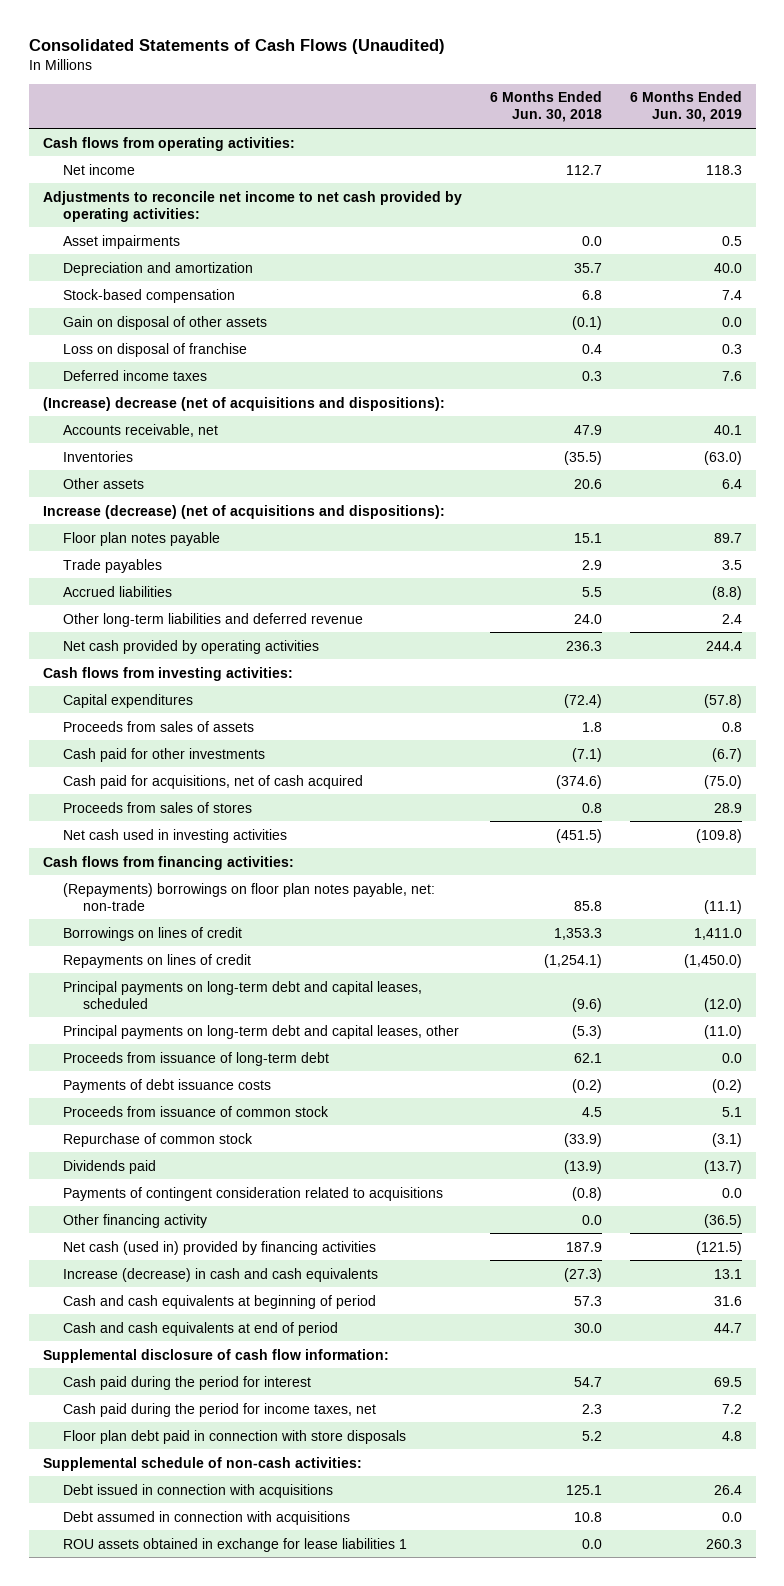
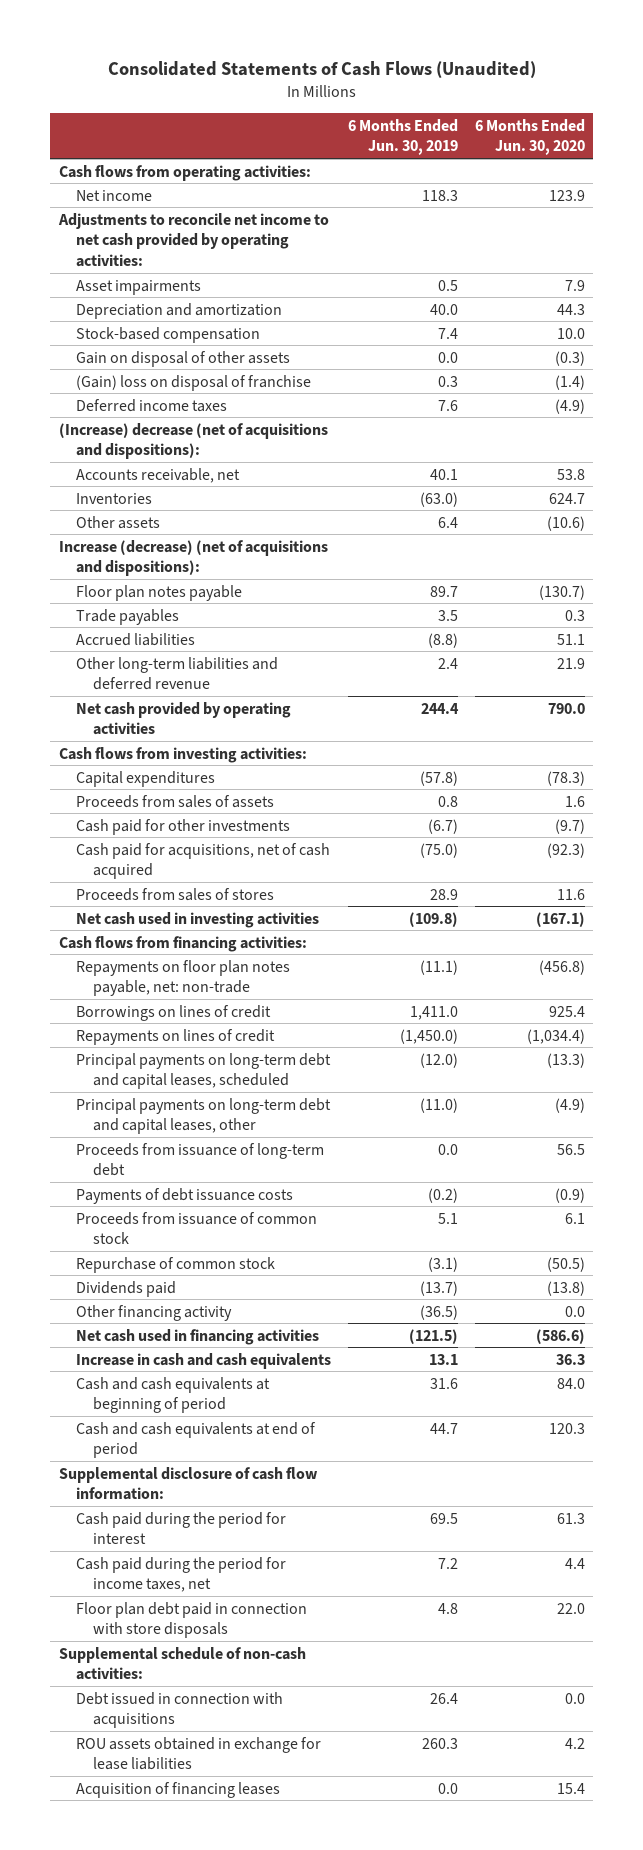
- | 6 Months Ended Jun. 30, 2018 | 6 Months Ended Jun. 30, 2019
+ | 6 Months Ended Jun. 30, 2019 | 6 Months Ended Jun. 30, 2020
- Loss on disposal of franchise | 0.4 | 0.3
+ (Gain) loss on disposal of franchise | 0.3 | (1.4)
- (Repayments) borrowings on floor plan notes payable, net: non-trade | 85.8 | (11.1)
+ Repayments on floor plan notes payable, net: non-trade | (11.1) | (456.8)
- Payments of contingent consideration related to acquisitions | (0.8) | 0.0
- Net cash (used in) provided by financing activities | 187.9 | (121.5)
- Increase (decrease) in cash and cash equivalents | (27.3) | 13.1
+ Net cash used in financing activities | (121.5) | (586.6)
+ Increase in cash and cash equivalents | 13.1 | 36.3
- Debt assumed in connection with acquisitions | 10.8 | 0.0
- ROU assets obtained in exchange for lease liabilities 1 | 0.0 | 260.3
+ ROU assets obtained in exchange for lease liabilities | 260.3 | 4.2
+ Acquisition of financing leases | 0.0 | 15.4

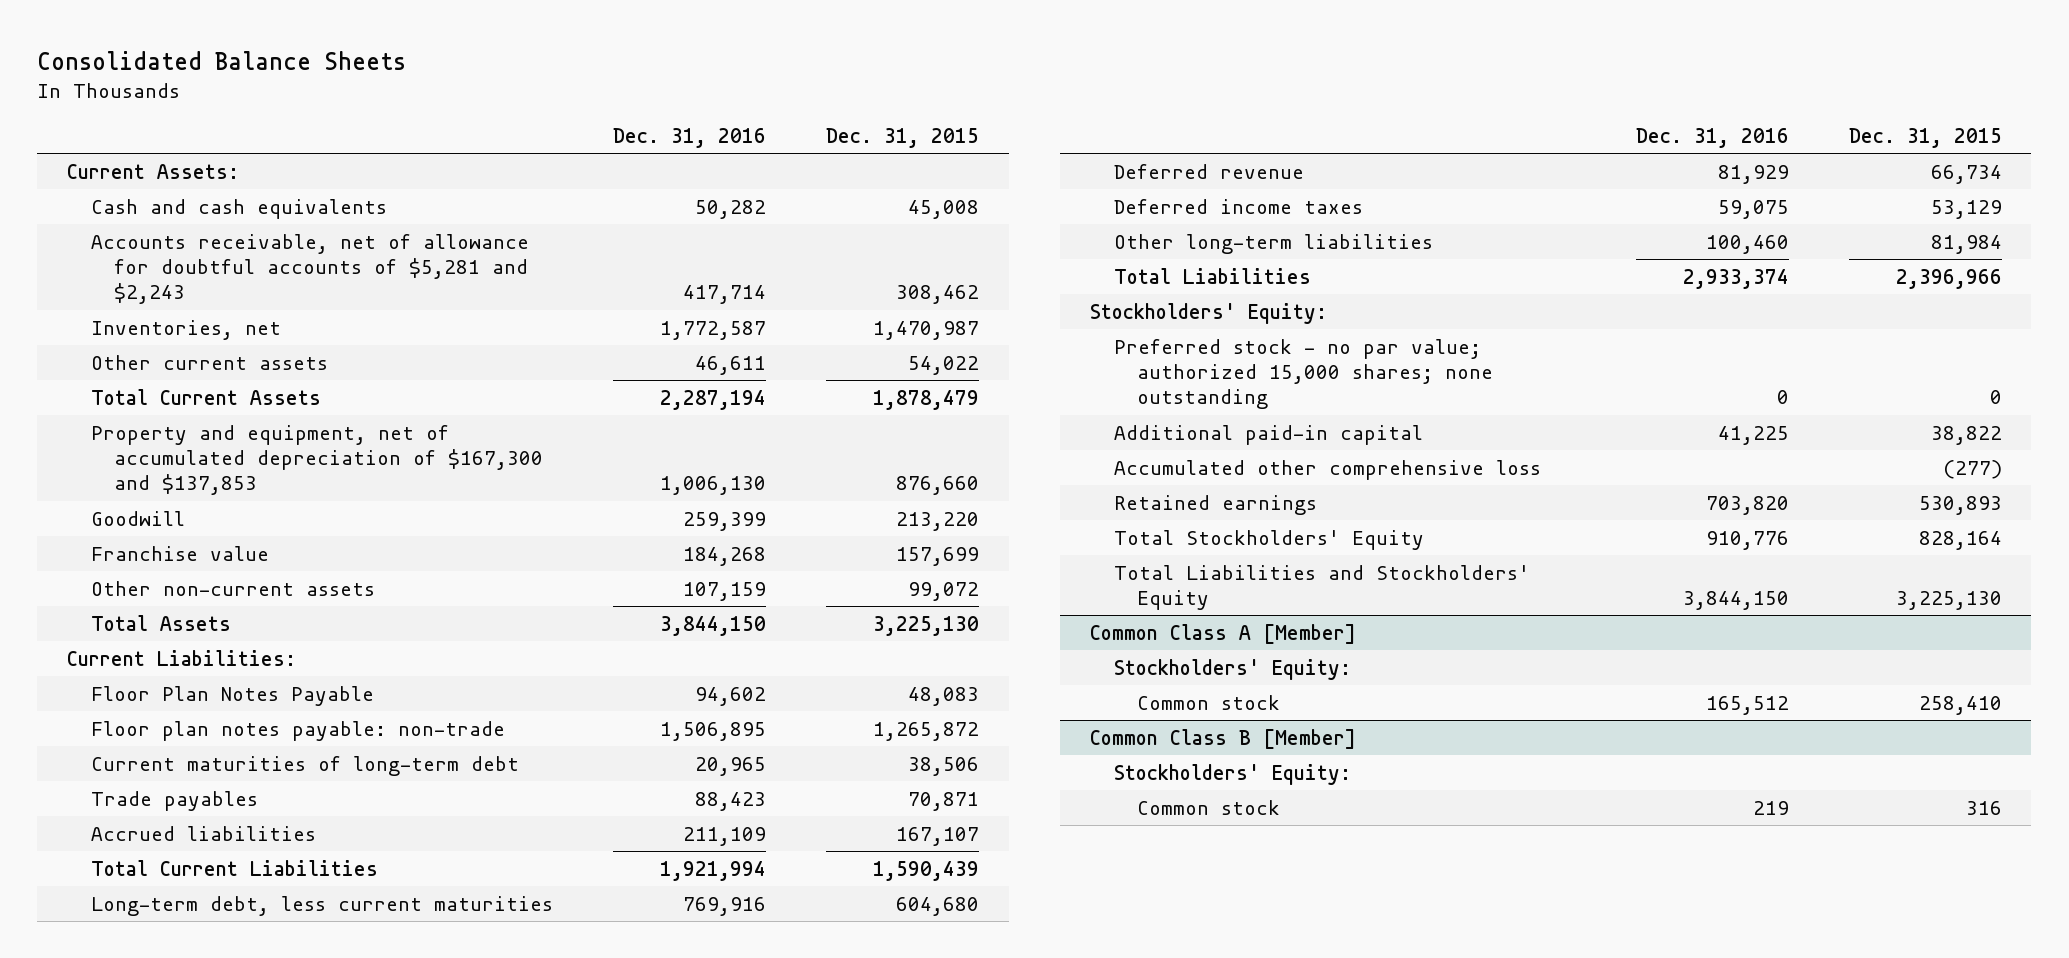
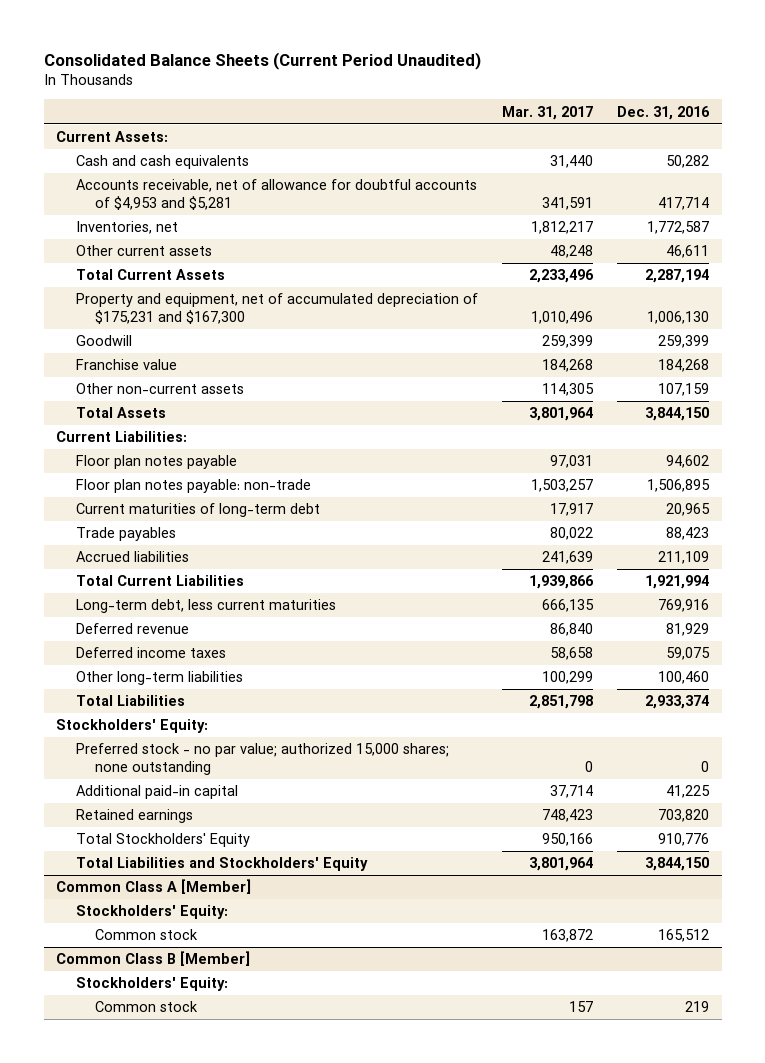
- Consolidated Balance Sheets
+ Consolidated Balance Sheets (Current Period Unaudited)
- | Dec. 31, 2016 | Dec. 31, 2015
+ | Mar. 31, 2017 | Dec. 31, 2016
- Accounts receivable, net of allowance for doubtful accounts of $5,281 and $2,243 | 417,714 | 308,462
+ Accounts receivable, net of allowance for doubtful accounts of $4,953 and $5,281 | 341,591 | 417,714
- Property and equipment, net of accumulated depreciation of $167,300 and $137,853 | 1,006,130 | 876,660
+ Property and equipment, net of accumulated depreciation of $175,231 and $167,300 | 1,010,496 | 1,006,130
- Floor Plan Notes Payable | 94,602 | 48,083
+ Floor plan notes payable | 97,031 | 94,602
- Accumulated other comprehensive loss | | (277)

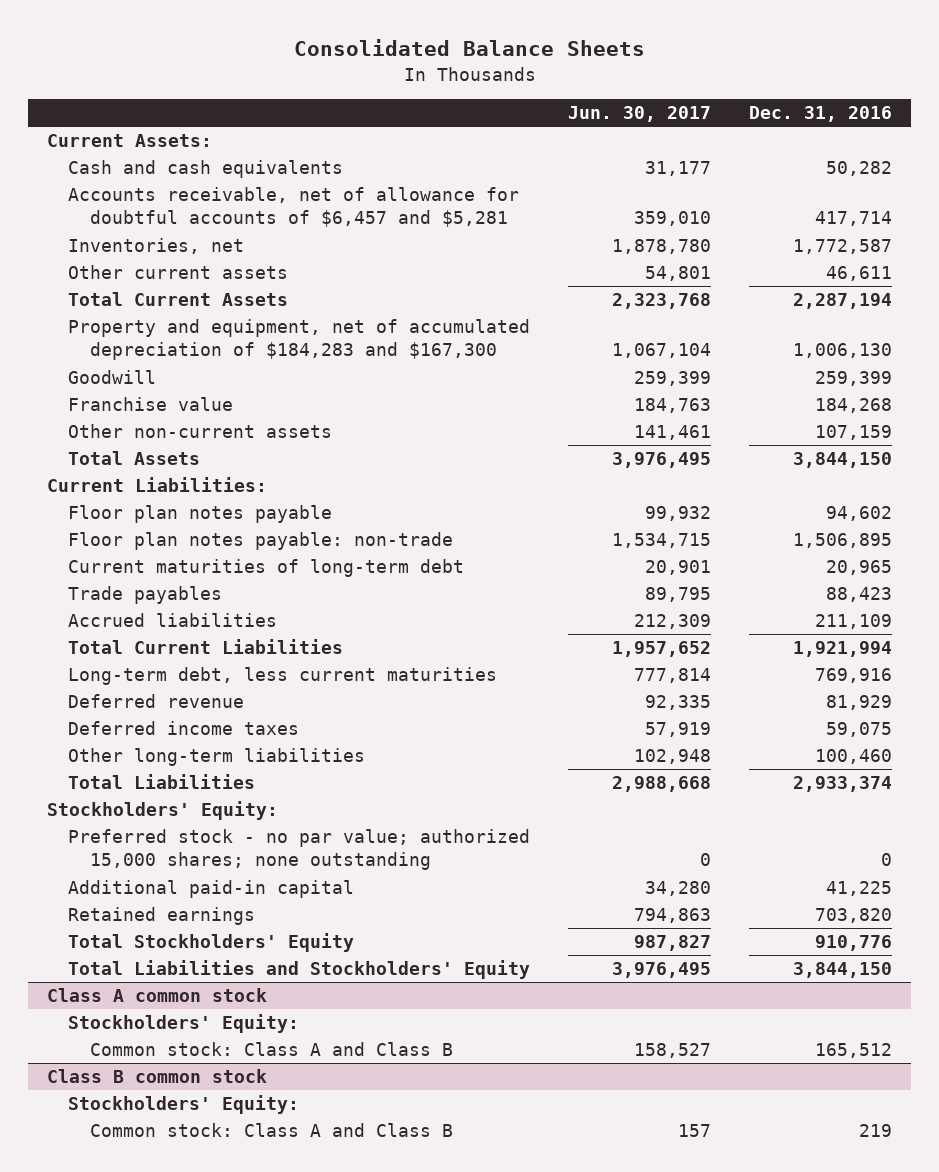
- Consolidated Balance Sheets (Current Period Unaudited)
+ Consolidated Balance Sheets
- | Mar. 31, 2017 | Dec. 31, 2016
+ | Jun. 30, 2017 | Dec. 31, 2016
- Accounts receivable, net of allowance for doubtful accounts of $4,953 and $5,281 | 341,591 | 417,714
+ Accounts receivable, net of allowance for doubtful accounts of $6,457 and $5,281 | 359,010 | 417,714
- Property and equipment, net of accumulated depreciation of $175,231 and $167,300 | 1,010,496 | 1,006,130
+ Property and equipment, net of accumulated depreciation of $184,283 and $167,300 | 1,067,104 | 1,006,130
- Common Class A [Member]
+ Class A common stock
- Common stock | 163,872 | 165,512
- Common Class B [Member]
+ Common stock: Class A and Class B | 158,527 | 165,512
+ Class B common stock
- Common stock | 157 | 219
+ Common stock: Class A and Class B | 157 | 219

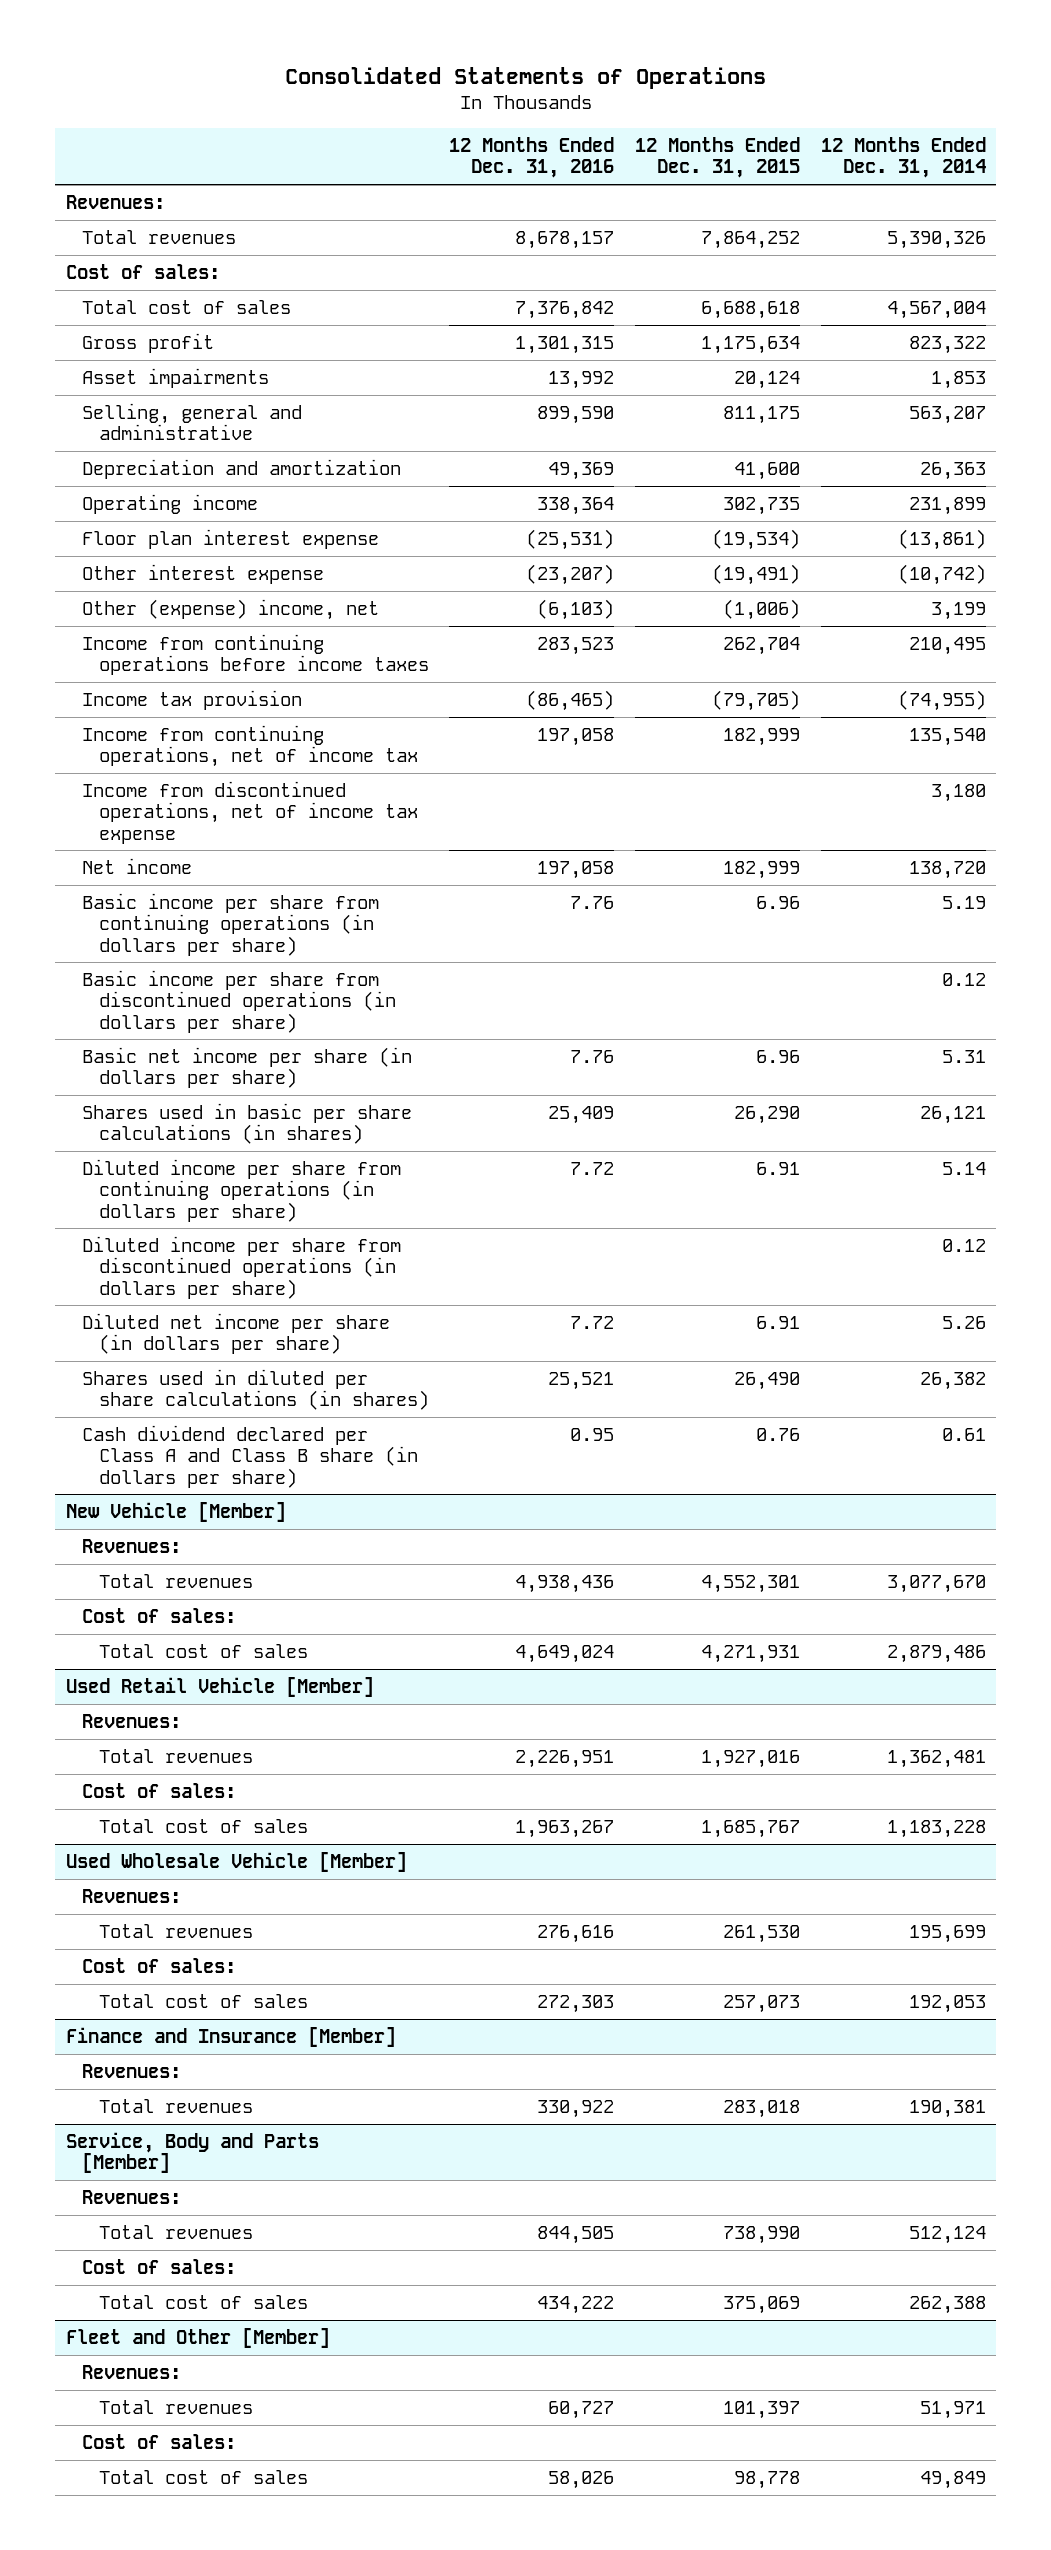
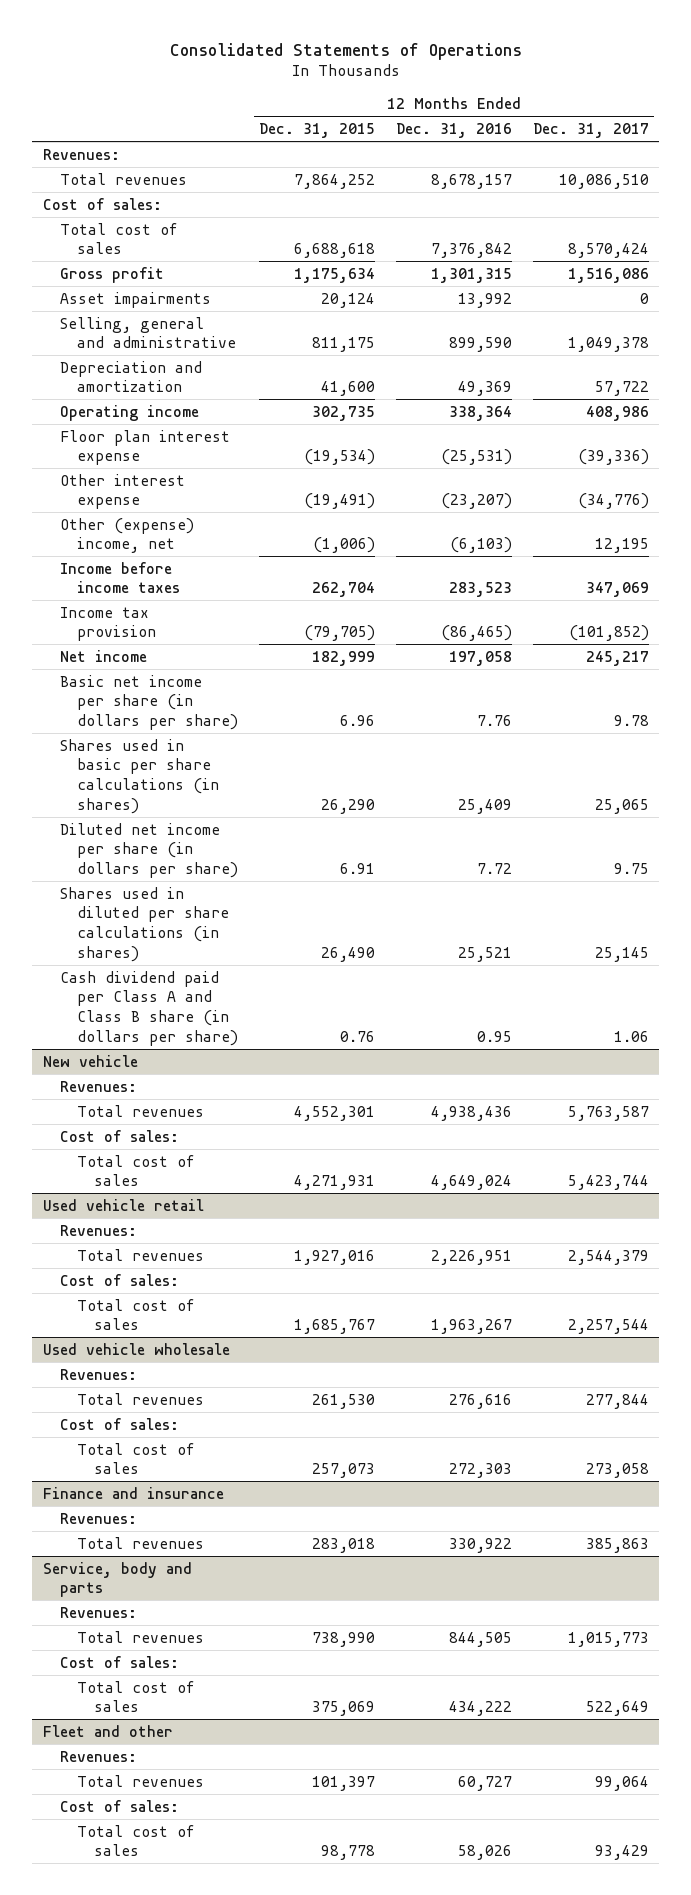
- | 12 Months Ended Dec. 31, 2016 | 12 Months Ended Dec. 31, 2015 | 12 Months Ended Dec. 31, 2014
+ | 12 Months Ended Dec. 31, 2015 | 12 Months Ended Dec. 31, 2016 | 12 Months Ended Dec. 31, 2017
- Income from continuing operations before income taxes | 283,523 | 262,704 | 210,495
+ Income before income taxes | 262,704 | 283,523 | 347,069
- Income from continuing operations, net of income tax | 197,058 | 182,999 | 135,540
- Income from discontinued operations, net of income tax expense | | | 3,180
- Basic income per share from continuing operations (in dollars per share) | 7.76 | 6.96 | 5.19
- Basic income per share from discontinued operations (in dollars per share) | | | 0.12
- Diluted income per share from continuing operations (in dollars per share) | 7.72 | 6.91 | 5.14
- Diluted income per share from discontinued operations (in dollars per share) | | | 0.12
- Cash dividend declared per Class A and Class B share (in dollars per share) | 0.95 | 0.76 | 0.61
- New Vehicle [Member]
+ Cash dividend paid per Class A and Class B share (in dollars per share) | 0.76 | 0.95 | 1.06
+ New vehicle
- Used Retail Vehicle [Member]
+ Used vehicle retail
- Used Wholesale Vehicle [Member]
+ Used vehicle wholesale
- Finance and Insurance [Member]
+ Finance and insurance
- Service, Body and Parts [Member]
+ Service, body and parts
- Fleet and Other [Member]
+ Fleet and other

